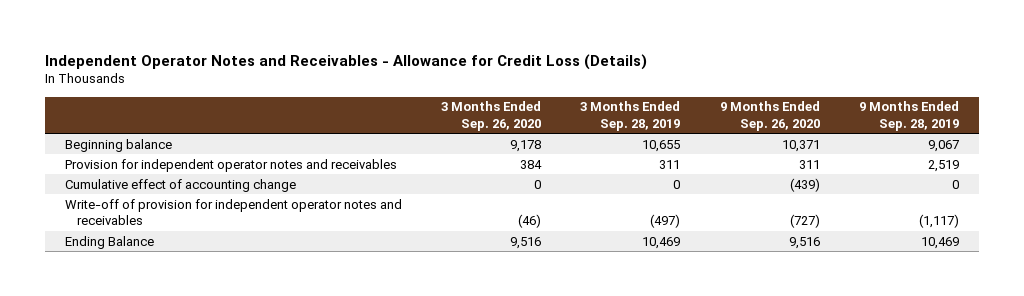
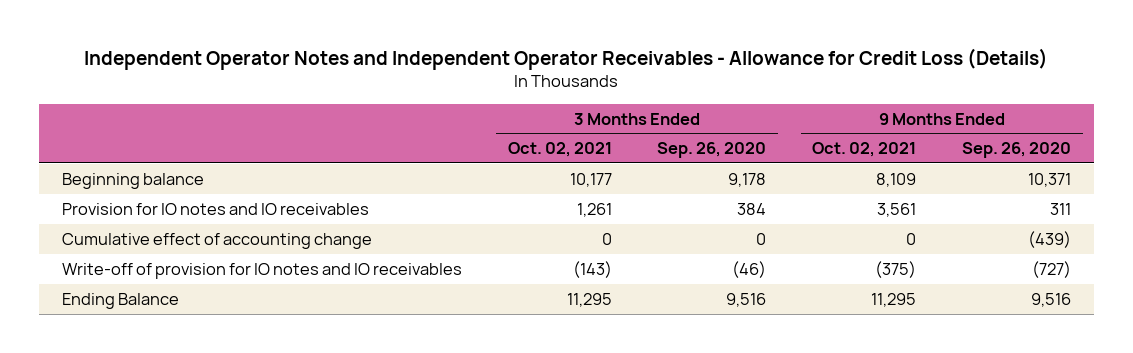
- Independent Operator Notes and Receivables - Allowance for Credit Loss (Details)
+ Independent Operator Notes and Independent Operator Receivables - Allowance for Credit Loss (Details)
- | 3 Months Ended Sep. 26, 2020 | 3 Months Ended Sep. 28, 2019 | 9 Months Ended Sep. 26, 2020 | 9 Months Ended Sep. 28, 2019
+ | 3 Months Ended Oct. 02, 2021 | 3 Months Ended Sep. 26, 2020 | 9 Months Ended Oct. 02, 2021 | 9 Months Ended Sep. 26, 2020
- Provision for independent operator notes and receivables | 384 | 311 | 311 | 2,519
+ Provision for IO notes and IO receivables | 1,261 | 384 | 3,561 | 311
- Write-off of provision for independent operator notes and receivables | (46) | (497) | (727) | (1,117)
+ Write-off of provision for IO notes and IO receivables | (143) | (46) | (375) | (727)

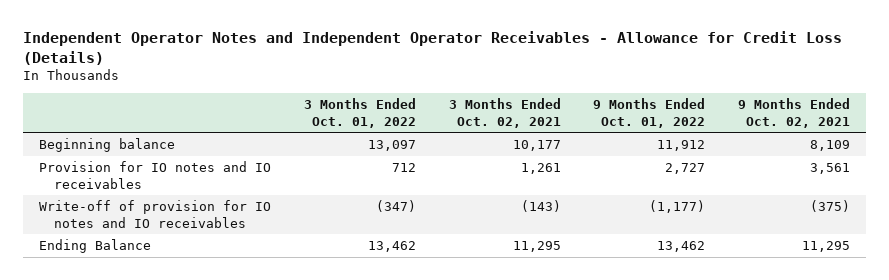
- | 3 Months Ended Oct. 02, 2021 | 3 Months Ended Sep. 26, 2020 | 9 Months Ended Oct. 02, 2021 | 9 Months Ended Sep. 26, 2020
+ | 3 Months Ended Oct. 01, 2022 | 3 Months Ended Oct. 02, 2021 | 9 Months Ended Oct. 01, 2022 | 9 Months Ended Oct. 02, 2021
- Cumulative effect of accounting change | 0 | 0 | 0 | (439)

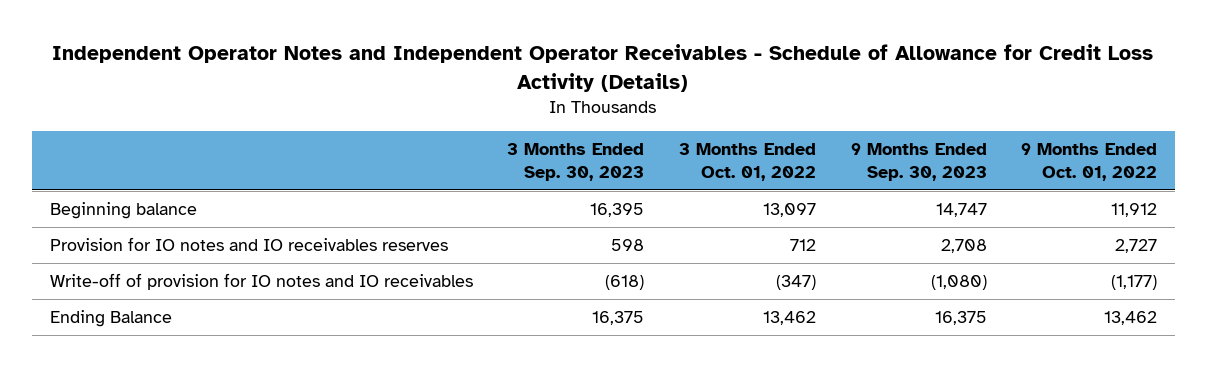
- Independent Operator Notes and Independent Operator Receivables - Allowance for Credit Loss (Details)
+ Independent Operator Notes and Independent Operator Receivables - Schedule of Allowance for Credit Loss Activity (Details)
- | 3 Months Ended Oct. 01, 2022 | 3 Months Ended Oct. 02, 2021 | 9 Months Ended Oct. 01, 2022 | 9 Months Ended Oct. 02, 2021
+ | 3 Months Ended Sep. 30, 2023 | 3 Months Ended Oct. 01, 2022 | 9 Months Ended Sep. 30, 2023 | 9 Months Ended Oct. 01, 2022
- Provision for IO notes and IO receivables | 712 | 1,261 | 2,727 | 3,561
+ Provision for IO notes and IO receivables reserves | 598 | 712 | 2,708 | 2,727

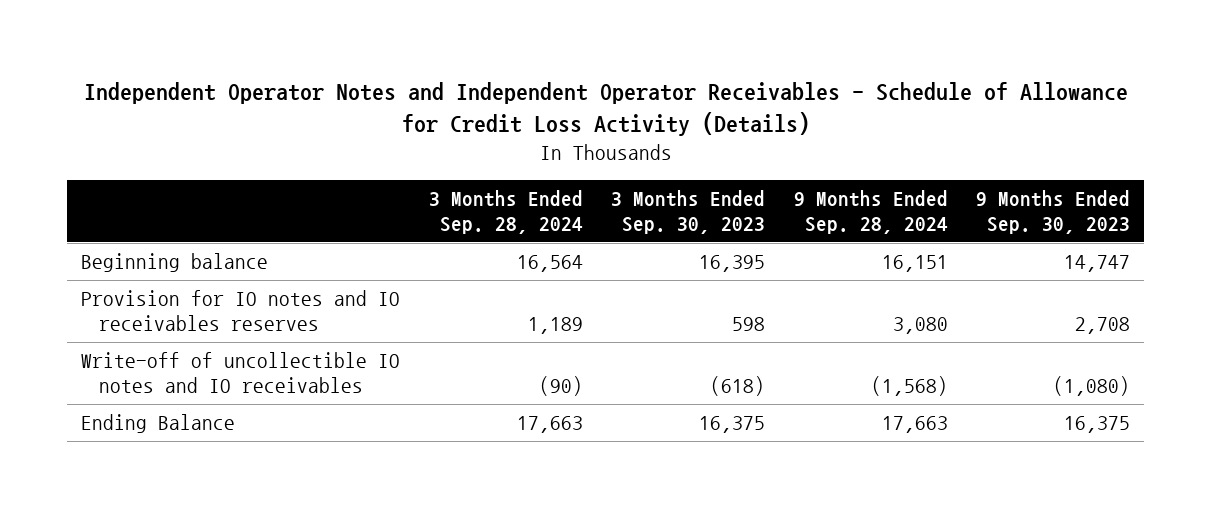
- | 3 Months Ended Sep. 30, 2023 | 3 Months Ended Oct. 01, 2022 | 9 Months Ended Sep. 30, 2023 | 9 Months Ended Oct. 01, 2022
+ | 3 Months Ended Sep. 28, 2024 | 3 Months Ended Sep. 30, 2023 | 9 Months Ended Sep. 28, 2024 | 9 Months Ended Sep. 30, 2023
- Write-off of provision for IO notes and IO receivables | (618) | (347) | (1,080) | (1,177)
+ Write-off of uncollectible IO notes and IO receivables | (90) | (618) | (1,568) | (1,080)

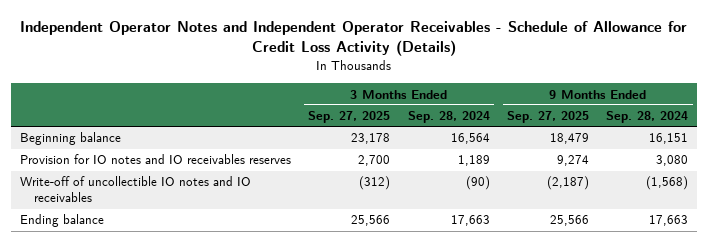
- | 3 Months Ended Sep. 28, 2024 | 3 Months Ended Sep. 30, 2023 | 9 Months Ended Sep. 28, 2024 | 9 Months Ended Sep. 30, 2023
+ | 3 Months Ended Sep. 27, 2025 | 3 Months Ended Sep. 28, 2024 | 9 Months Ended Sep. 27, 2025 | 9 Months Ended Sep. 28, 2024
- Ending Balance | 17,663 | 16,375 | 17,663 | 16,375
+ Ending balance | 25,566 | 17,663 | 25,566 | 17,663

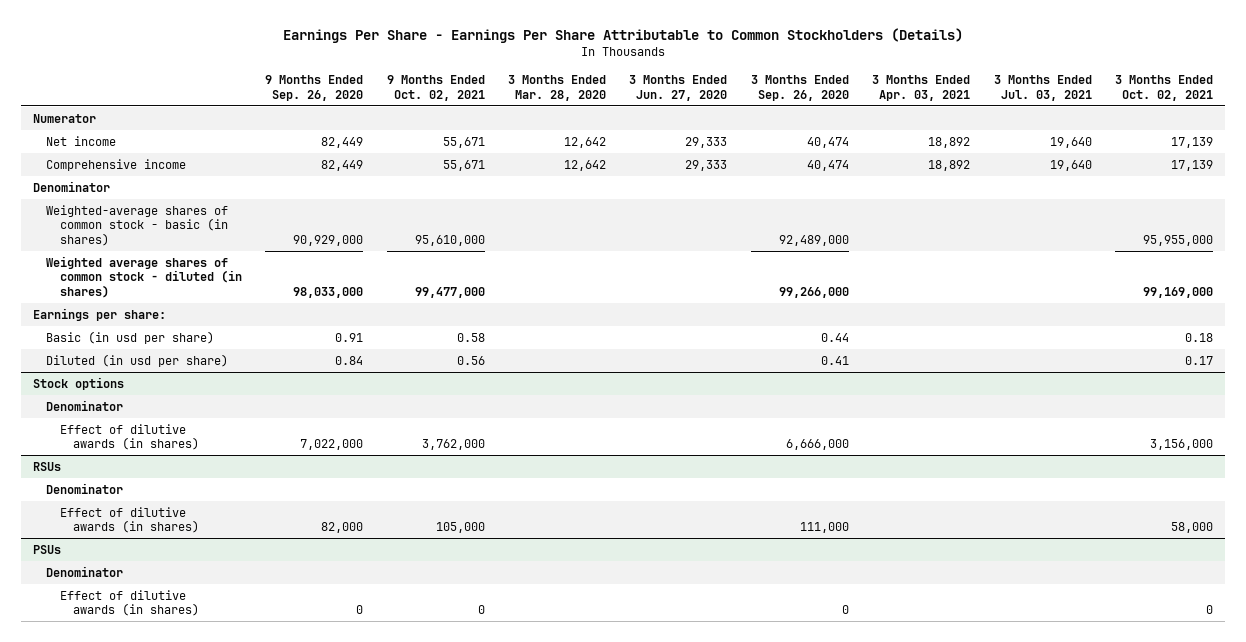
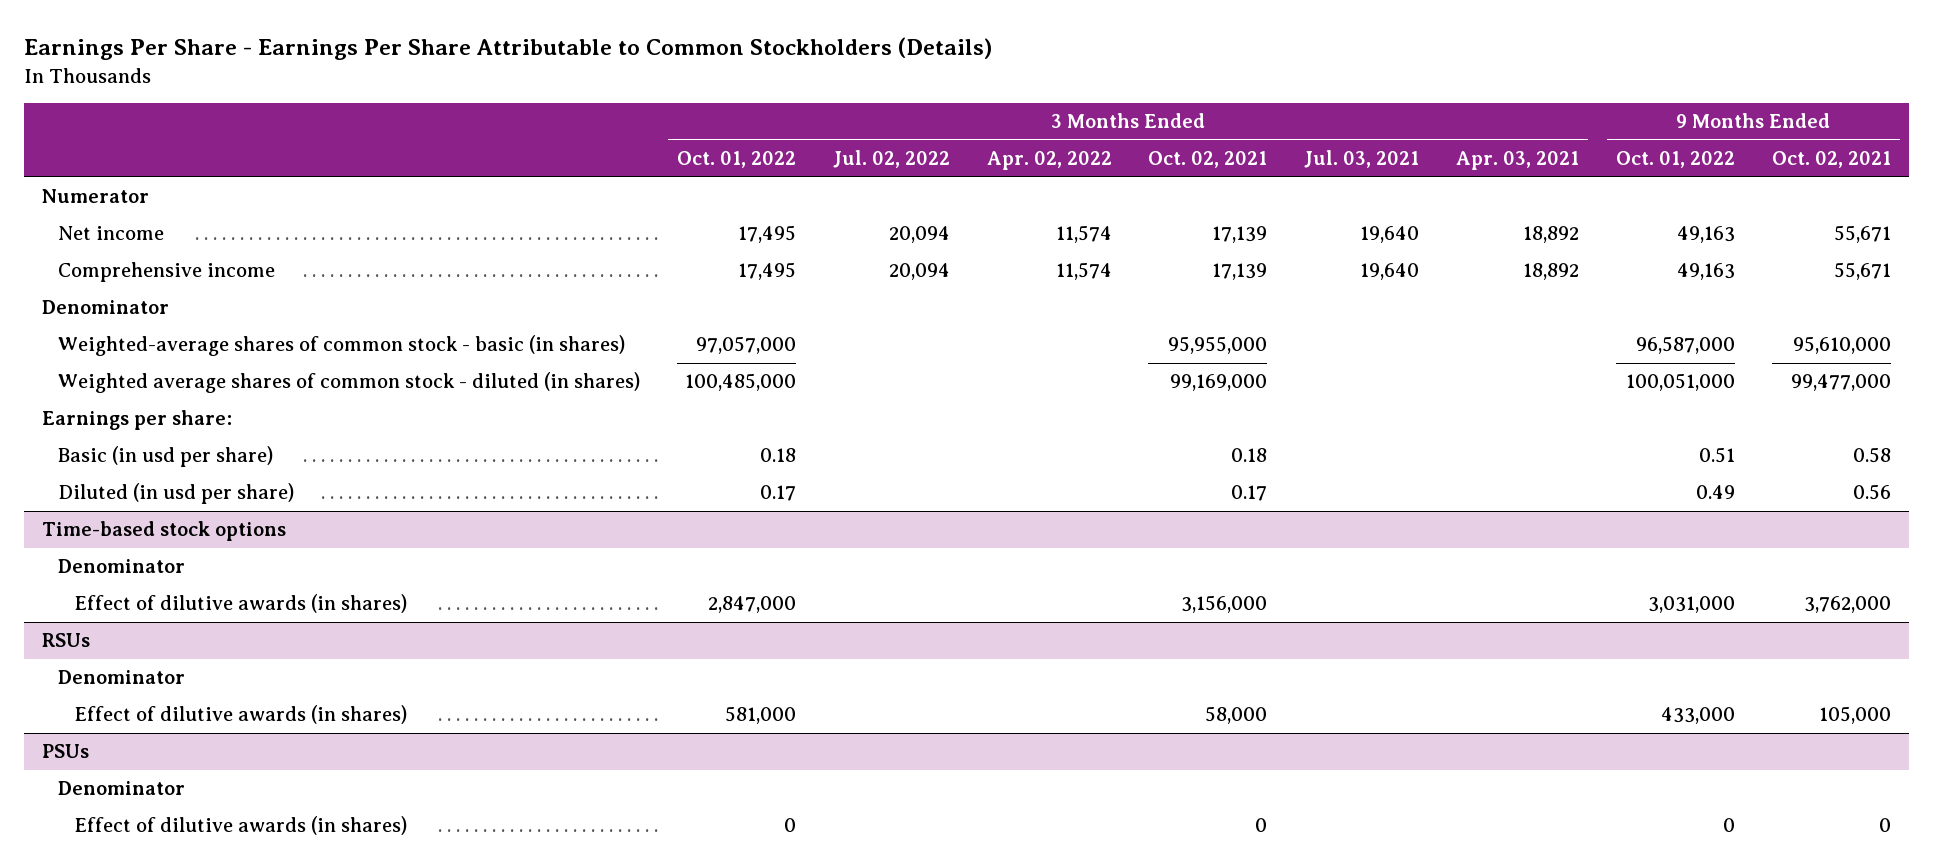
- | 9 Months Ended Sep. 26, 2020 | 9 Months Ended Oct. 02, 2021 | 3 Months Ended Mar. 28, 2020 | 3 Months Ended Jun. 27, 2020 | 3 Months Ended Sep. 26, 2020 | 3 Months Ended Apr. 03, 2021 | 3 Months Ended Jul. 03, 2021 | 3 Months Ended Oct. 02, 2021
+ | 3 Months Ended Oct. 01, 2022 | 3 Months Ended Jul. 02, 2022 | 3 Months Ended Apr. 02, 2022 | 3 Months Ended Oct. 02, 2021 | 3 Months Ended Jul. 03, 2021 | 3 Months Ended Apr. 03, 2021 | 9 Months Ended Oct. 01, 2022 | 9 Months Ended Oct. 02, 2021
- Stock options
+ Time-based stock options

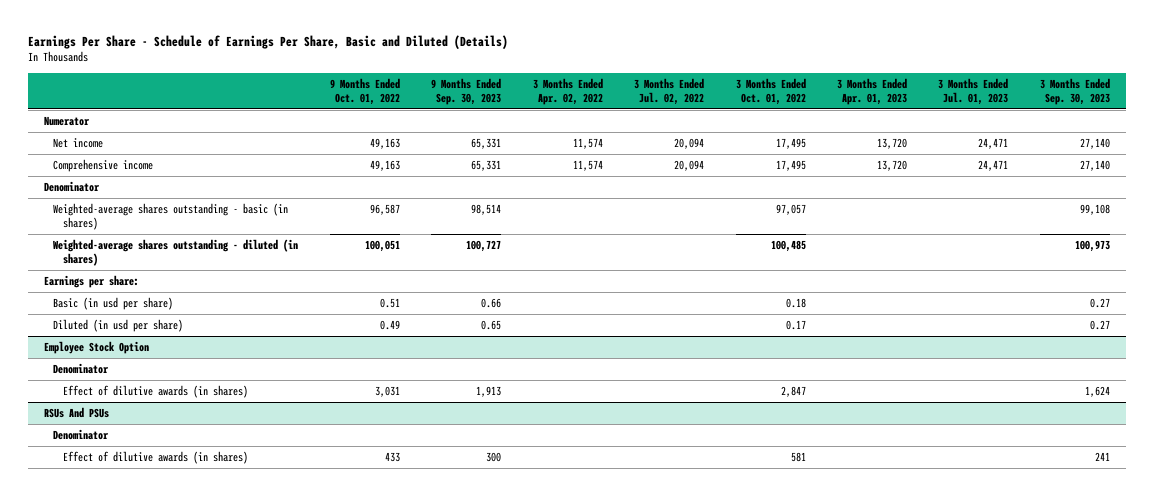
- Earnings Per Share - Earnings Per Share Attributable to Common Stockholders (Details)
+ Earnings Per Share - Schedule of Earnings Per Share, Basic and Diluted (Details)
- | 3 Months Ended Oct. 01, 2022 | 3 Months Ended Jul. 02, 2022 | 3 Months Ended Apr. 02, 2022 | 3 Months Ended Oct. 02, 2021 | 3 Months Ended Jul. 03, 2021 | 3 Months Ended Apr. 03, 2021 | 9 Months Ended Oct. 01, 2022 | 9 Months Ended Oct. 02, 2021
+ | 9 Months Ended Oct. 01, 2022 | 9 Months Ended Sep. 30, 2023 | 3 Months Ended Apr. 02, 2022 | 3 Months Ended Jul. 02, 2022 | 3 Months Ended Oct. 01, 2022 | 3 Months Ended Apr. 01, 2023 | 3 Months Ended Jul. 01, 2023 | 3 Months Ended Sep. 30, 2023
- Weighted-average shares of common stock - basic (in shares) | 97,057,000 | | | 95,955,000 | | | 96,587,000 | 95,610,000
- Weighted average shares of common stock - diluted (in shares) | 100,485,000 | | | 99,169,000 | | | 100,051,000 | 99,477,000
+ Weighted-average shares outstanding - basic (in shares) | 96,587 | 98,514 | | | 97,057 | | | 99,108
+ Weighted-average shares outstanding - diluted (in shares) | 100,051 | 100,727 | | | 100,485 | | | 100,973
- Time-based stock options
- Denominator
- Effect of dilutive awards (in shares) | 2,847,000 | | | 3,156,000 | | | 3,031,000 | 3,762,000
- RSUs
+ Employee Stock Option
- Effect of dilutive awards (in shares) | 581,000 | | | 58,000 | | | 433,000 | 105,000
- PSUs
+ Effect of dilutive awards (in shares) | 3,031 | 1,913 | | | 2,847 | | | 1,624
+ RSUs And PSUs
- Effect of dilutive awards (in shares) | 0 | | | 0 | | | 0 | 0
+ Effect of dilutive awards (in shares) | 433 | 300 | | | 581 | | | 241

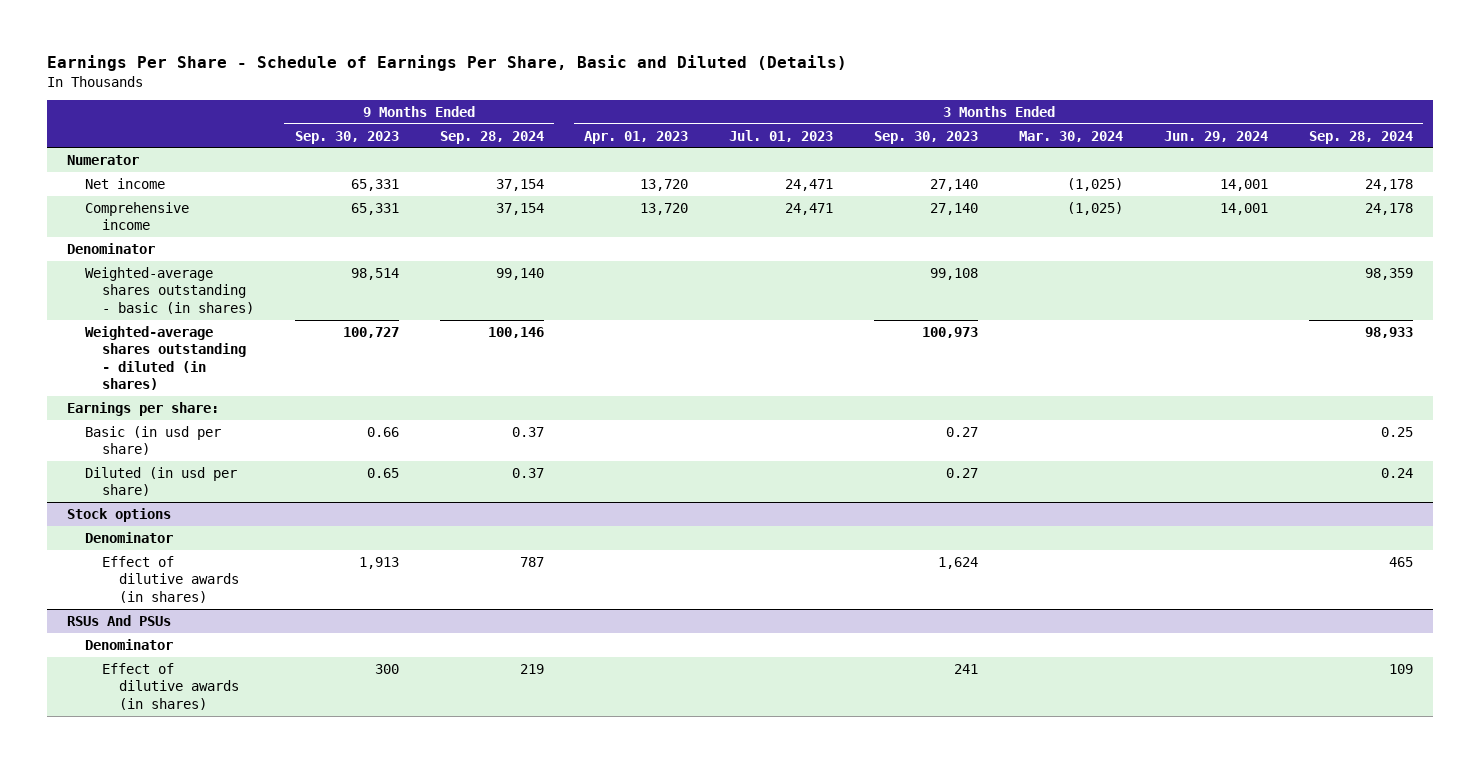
- | 9 Months Ended Oct. 01, 2022 | 9 Months Ended Sep. 30, 2023 | 3 Months Ended Apr. 02, 2022 | 3 Months Ended Jul. 02, 2022 | 3 Months Ended Oct. 01, 2022 | 3 Months Ended Apr. 01, 2023 | 3 Months Ended Jul. 01, 2023 | 3 Months Ended Sep. 30, 2023
+ | 9 Months Ended Sep. 30, 2023 | 9 Months Ended Sep. 28, 2024 | 3 Months Ended Apr. 01, 2023 | 3 Months Ended Jul. 01, 2023 | 3 Months Ended Sep. 30, 2023 | 3 Months Ended Mar. 30, 2024 | 3 Months Ended Jun. 29, 2024 | 3 Months Ended Sep. 28, 2024
- Employee Stock Option
+ Stock options

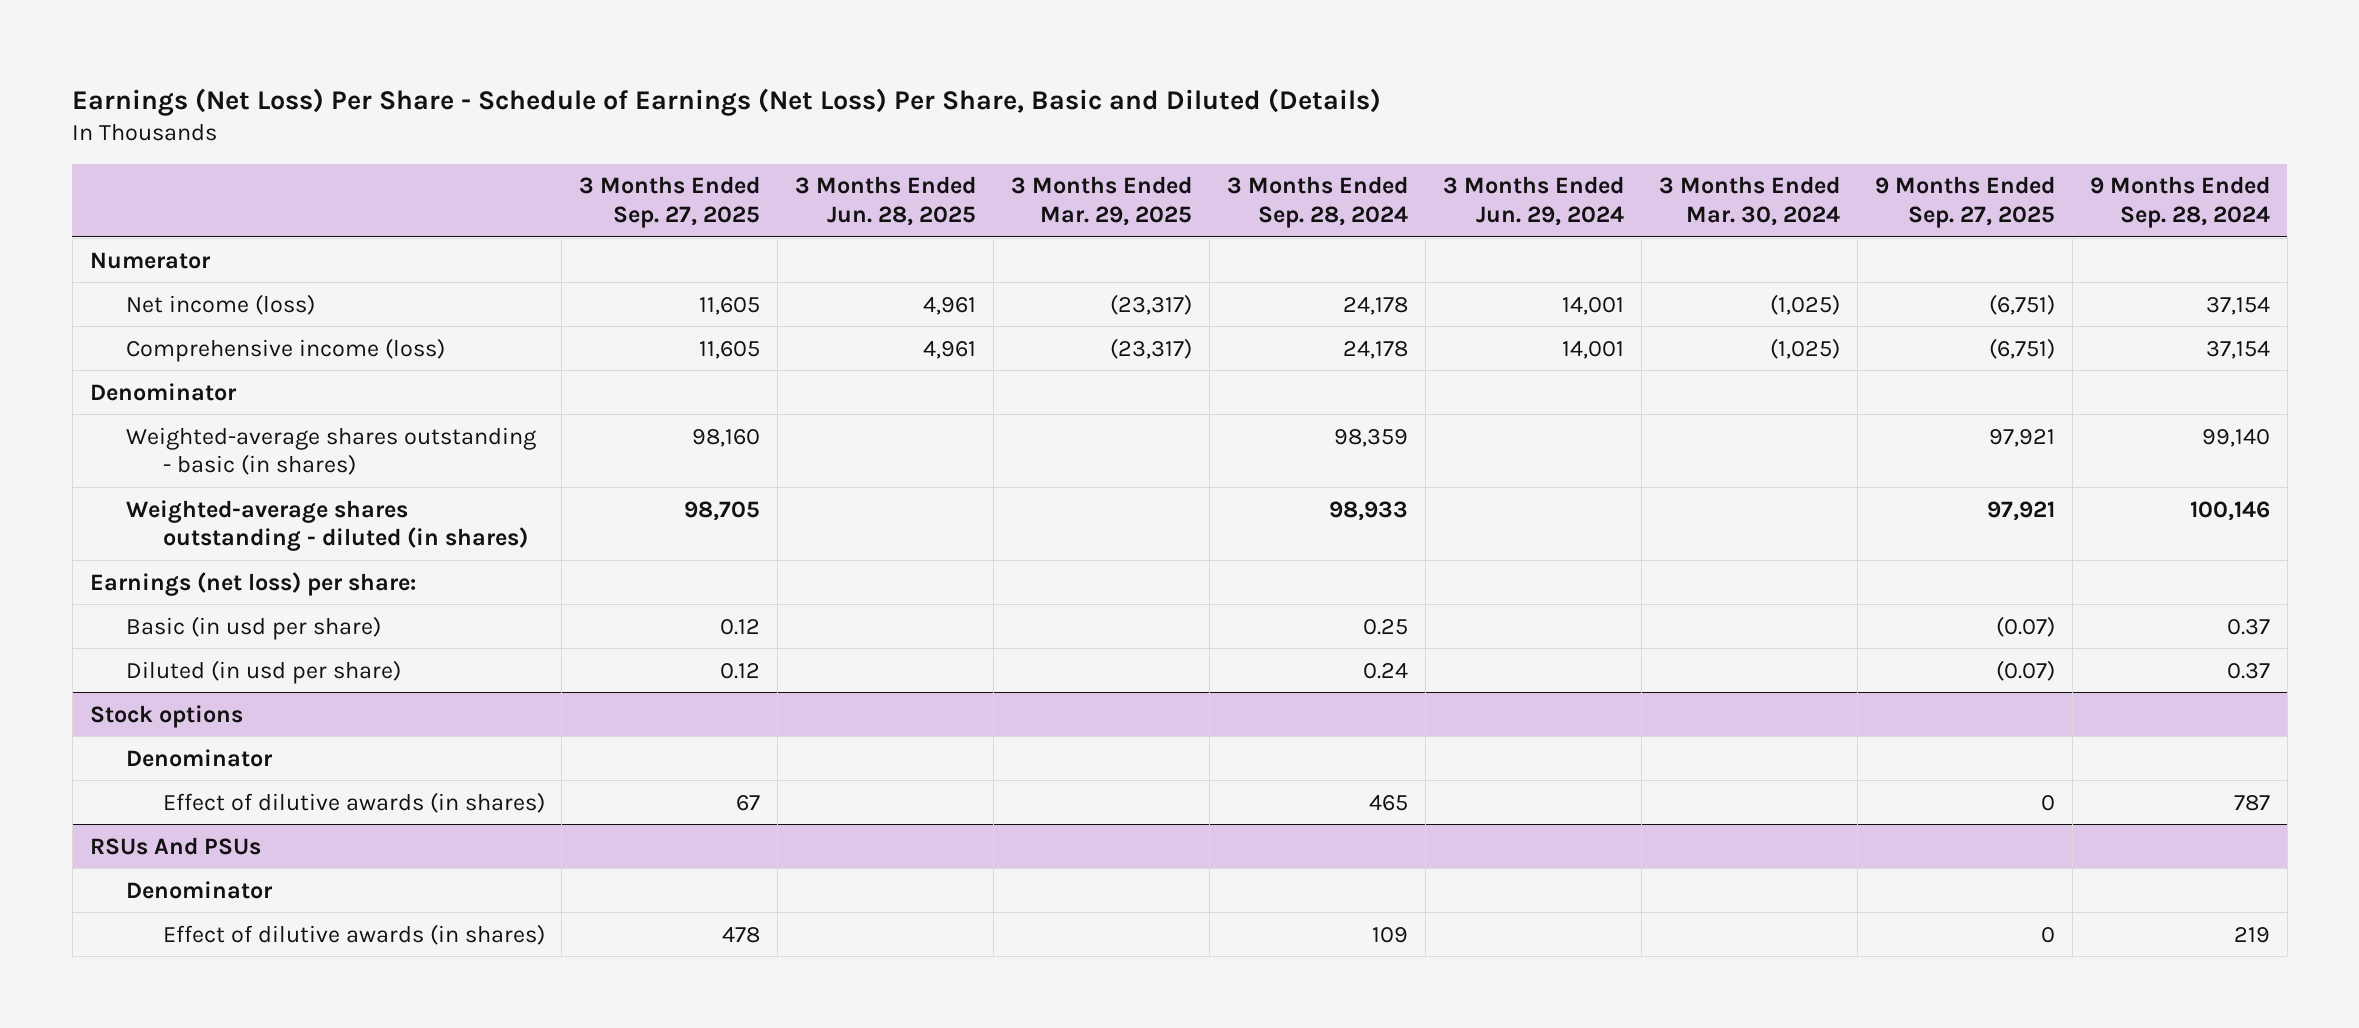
- Earnings Per Share - Schedule of Earnings Per Share, Basic and Diluted (Details)
+ Earnings (Net Loss) Per Share - Schedule of Earnings (Net Loss) Per Share, Basic and Diluted (Details)
- | 9 Months Ended Sep. 30, 2023 | 9 Months Ended Sep. 28, 2024 | 3 Months Ended Apr. 01, 2023 | 3 Months Ended Jul. 01, 2023 | 3 Months Ended Sep. 30, 2023 | 3 Months Ended Mar. 30, 2024 | 3 Months Ended Jun. 29, 2024 | 3 Months Ended Sep. 28, 2024
+ | 3 Months Ended Sep. 27, 2025 | 3 Months Ended Jun. 28, 2025 | 3 Months Ended Mar. 29, 2025 | 3 Months Ended Sep. 28, 2024 | 3 Months Ended Jun. 29, 2024 | 3 Months Ended Mar. 30, 2024 | 9 Months Ended Sep. 27, 2025 | 9 Months Ended Sep. 28, 2024
- Net income | 65,331 | 37,154 | 13,720 | 24,471 | 27,140 | (1,025) | 14,001 | 24,178
- Comprehensive income | 65,331 | 37,154 | 13,720 | 24,471 | 27,140 | (1,025) | 14,001 | 24,178
+ Net income (loss) | 11,605 | 4,961 | (23,317) | 24,178 | 14,001 | (1,025) | (6,751) | 37,154
+ Comprehensive income (loss) | 11,605 | 4,961 | (23,317) | 24,178 | 14,001 | (1,025) | (6,751) | 37,154
- Earnings per share:
+ Earnings (net loss) per share:

